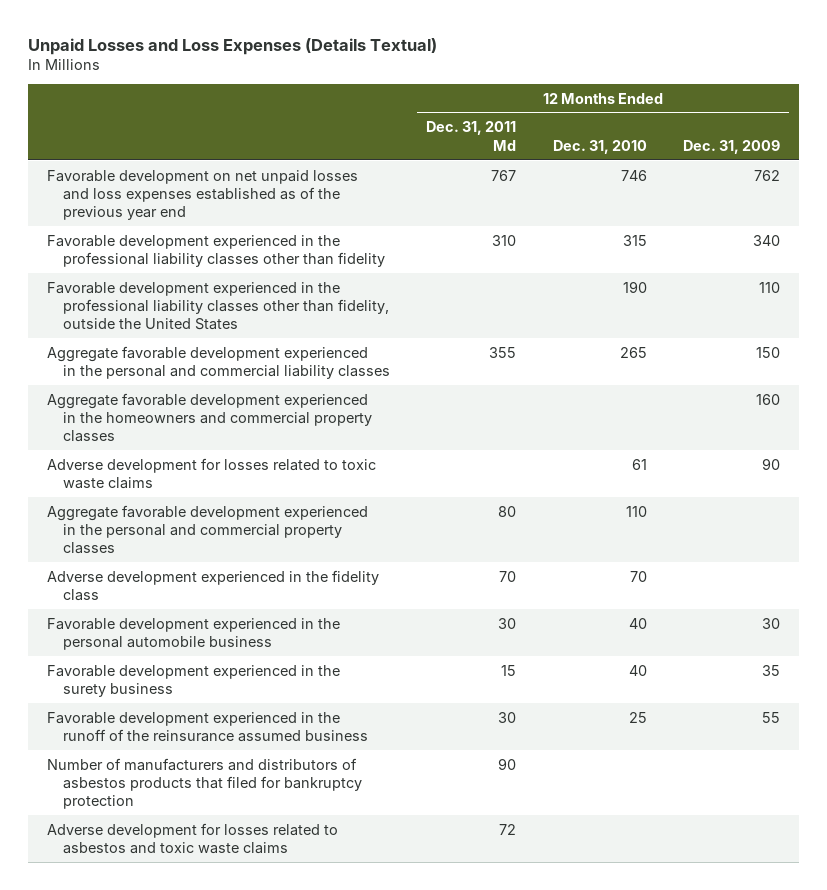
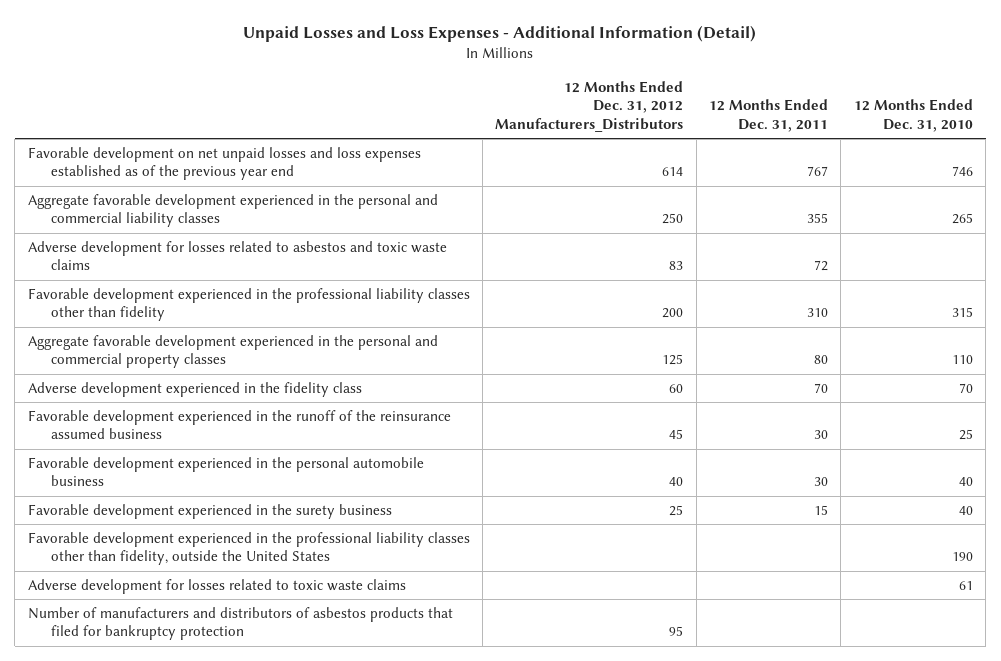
- Unpaid Losses and Loss Expenses (Details Textual)
+ Unpaid Losses and Loss Expenses - Additional Information (Detail)
- | 12 Months Ended Dec. 31, 2011 Md | 12 Months Ended Dec. 31, 2010 | 12 Months Ended Dec. 31, 2009
+ | 12 Months Ended Dec. 31, 2012 Manufacturers_Distributors | 12 Months Ended Dec. 31, 2011 | 12 Months Ended Dec. 31, 2010
- Aggregate favorable development experienced in the homeowners and commercial property classes | | | 160
moved up: Adverse development for losses related to asbestos and toxic waste claims | 83 | 72 |
moved down: Favorable development experienced in the professional liability classes other than fidelity | 200 | 310 | 315
moved up: Favorable development experienced in the runoff of the reinsurance assumed business | 45 | 30 | 25
moved down: Favorable development experienced in the professional liability classes other than fidelity, outside the United States | | | 190
moved down: Adverse development for losses related to toxic waste claims | | | 61

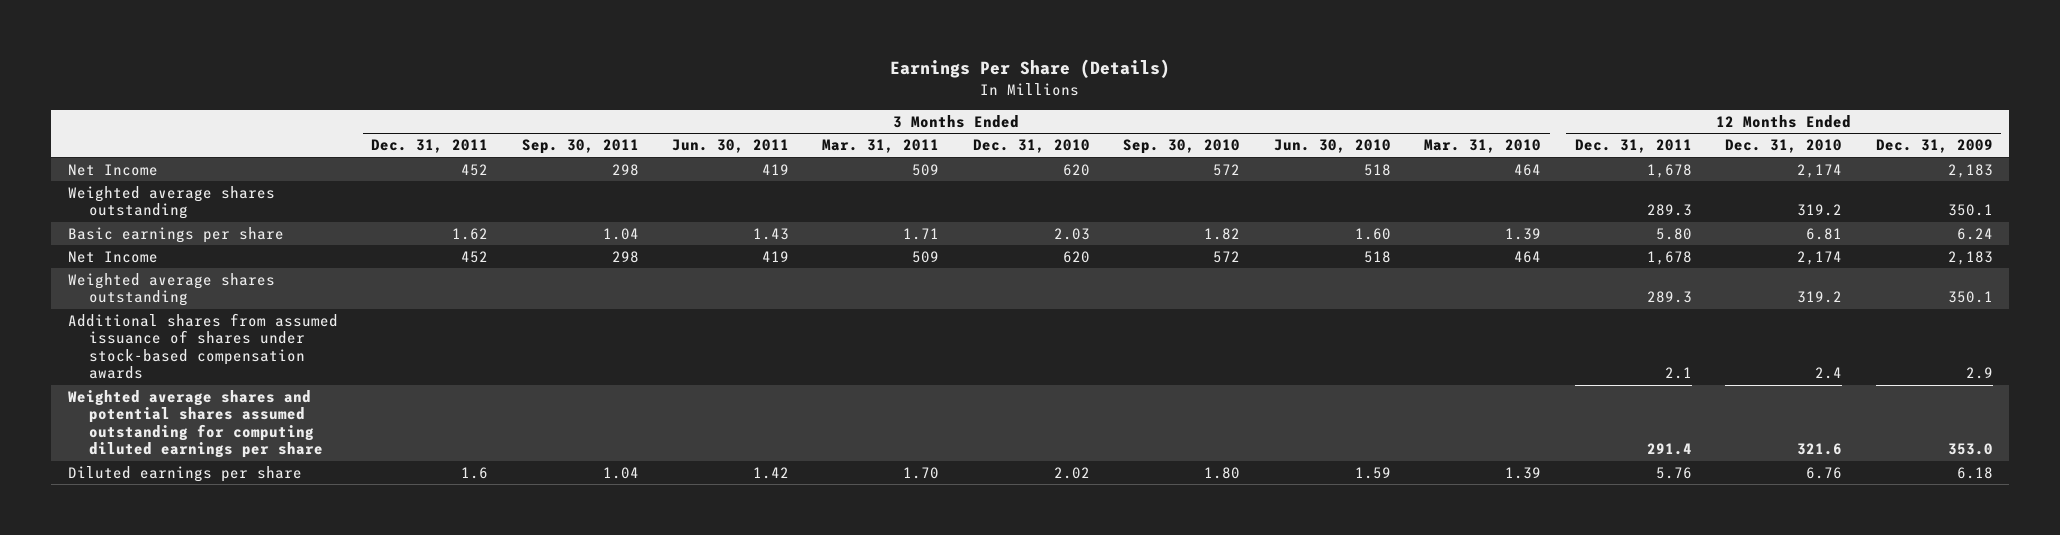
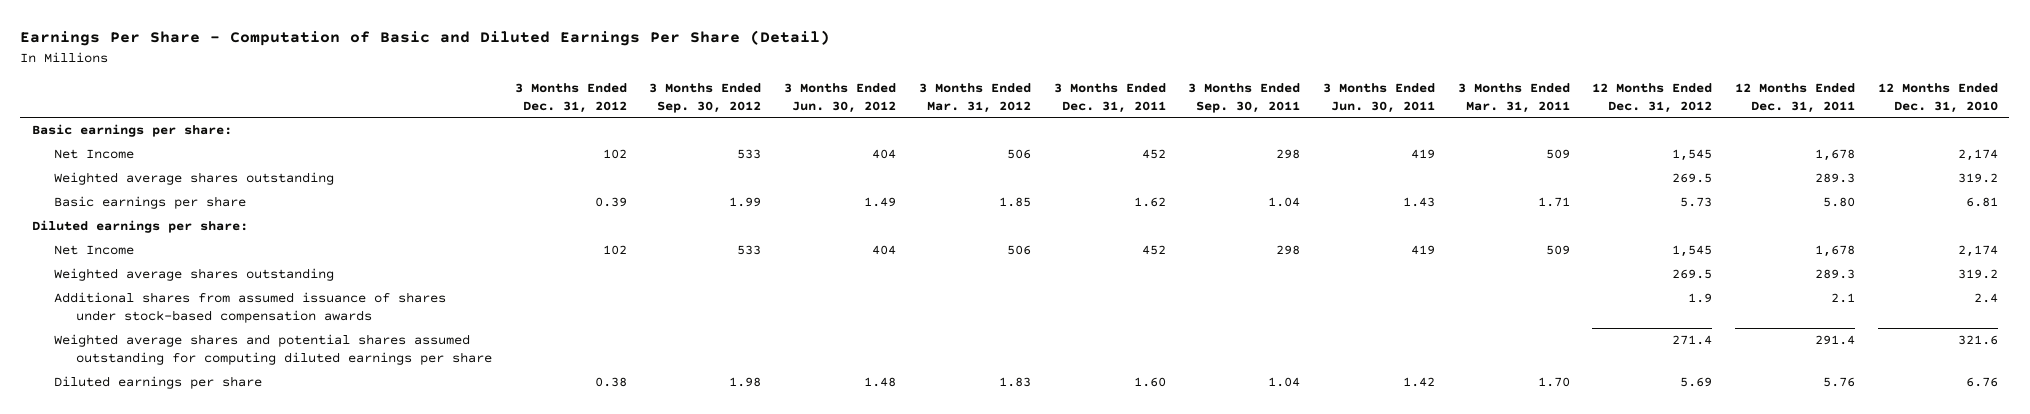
- Earnings Per Share (Details)
+ Earnings Per Share - Computation of Basic and Diluted Earnings Per Share (Detail)
- | 3 Months Ended Dec. 31, 2011 | 3 Months Ended Sep. 30, 2011 | 3 Months Ended Jun. 30, 2011 | 3 Months Ended Mar. 31, 2011 | 3 Months Ended Dec. 31, 2010 | 3 Months Ended Sep. 30, 2010 | 3 Months Ended Jun. 30, 2010 | 3 Months Ended Mar. 31, 2010 | 12 Months Ended Dec. 31, 2011 | 12 Months Ended Dec. 31, 2010 | 12 Months Ended Dec. 31, 2009
+ | 3 Months Ended Dec. 31, 2012 | 3 Months Ended Sep. 30, 2012 | 3 Months Ended Jun. 30, 2012 | 3 Months Ended Mar. 31, 2012 | 3 Months Ended Dec. 31, 2011 | 3 Months Ended Sep. 30, 2011 | 3 Months Ended Jun. 30, 2011 | 3 Months Ended Mar. 31, 2011 | 12 Months Ended Dec. 31, 2012 | 12 Months Ended Dec. 31, 2011 | 12 Months Ended Dec. 31, 2010
+ Basic earnings per share:
+ Diluted earnings per share:
- Diluted earnings per share | 1.6 | 1.04 | 1.42 | 1.70 | 2.02 | 1.80 | 1.59 | 1.39 | 5.76 | 6.76 | 6.18
+ Diluted earnings per share | 0.38 | 1.98 | 1.48 | 1.83 | 1.60 | 1.04 | 1.42 | 1.70 | 5.69 | 5.76 | 6.76

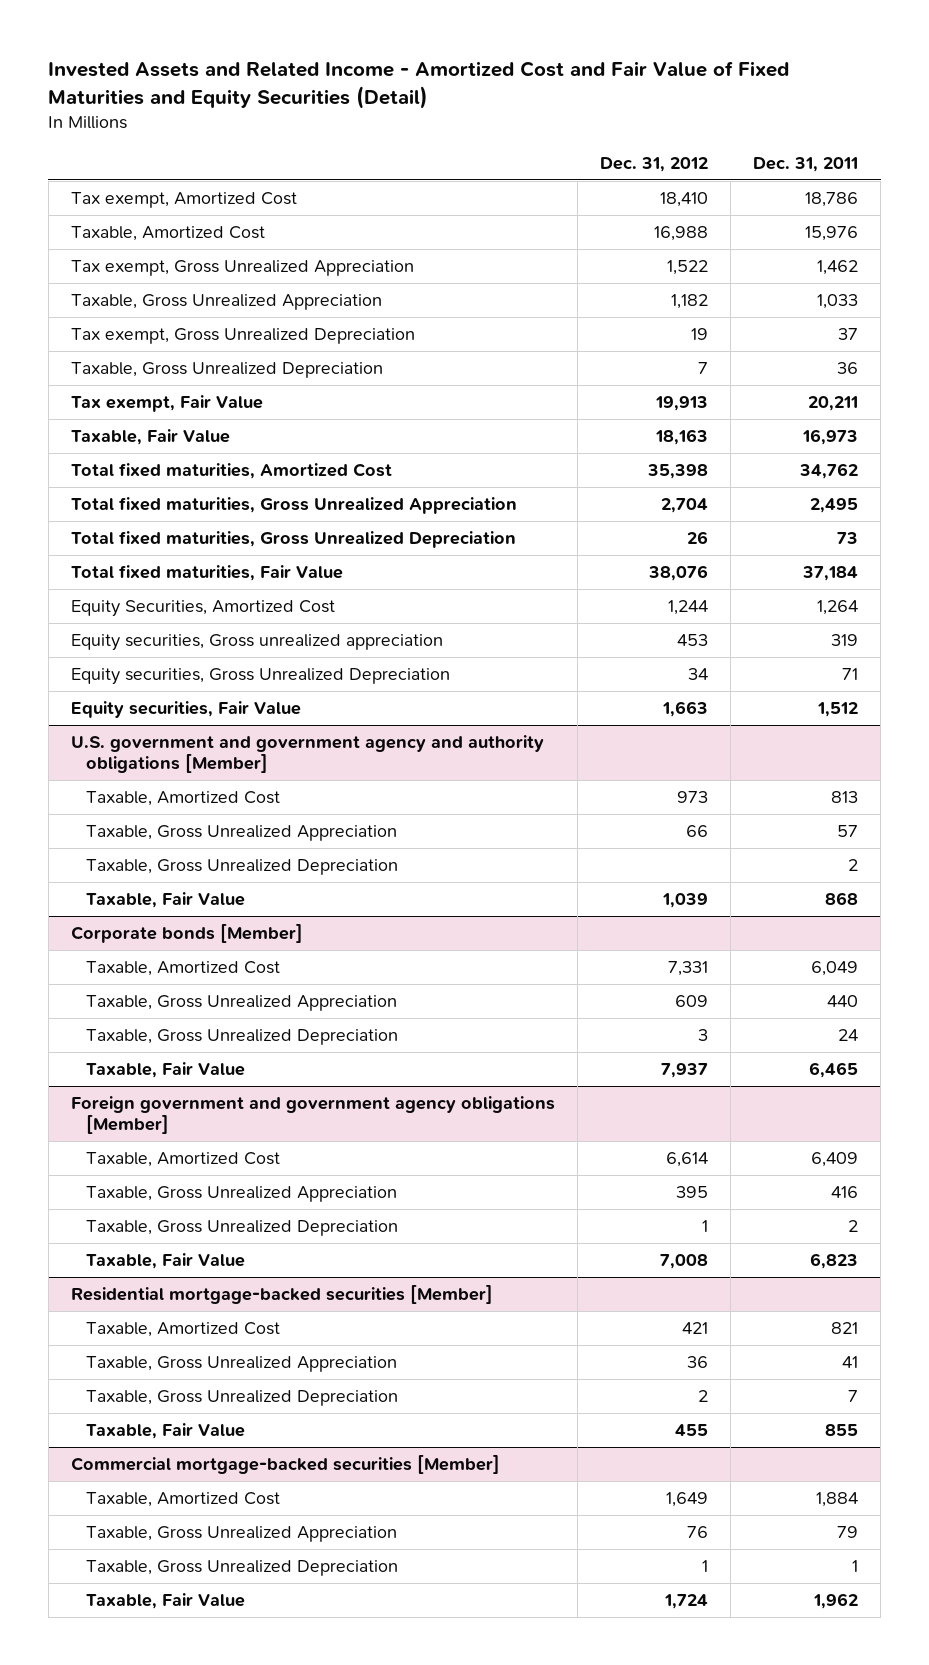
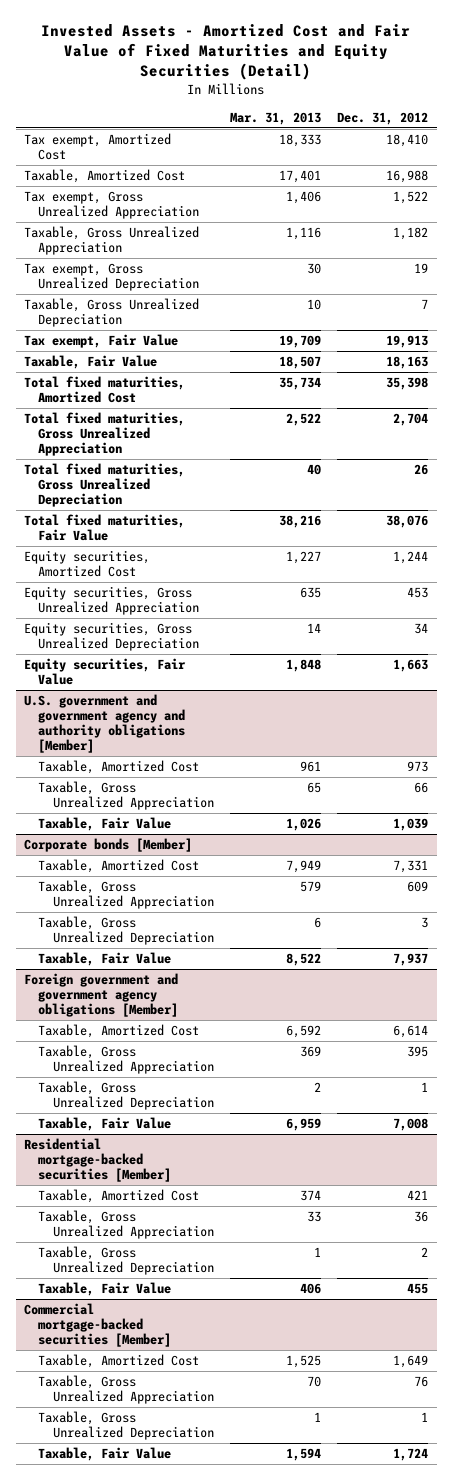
- Invested Assets and Related Income - Amortized Cost and Fair Value of Fixed Maturities and Equity Securities (Detail)
+ Invested Assets - Amortized Cost and Fair Value of Fixed Maturities and Equity Securities (Detail)
- | Dec. 31, 2012 | Dec. 31, 2011
+ | Mar. 31, 2013 | Dec. 31, 2012
- Equity Securities, Amortized Cost | 1,244 | 1,264
- Equity securities, Gross unrealized appreciation | 453 | 319
+ Equity securities, Amortized Cost | 1,227 | 1,244
+ Equity securities, Gross Unrealized Appreciation | 635 | 453
@ U.S. government and government agency and authority obligations [Member]
- Taxable, Gross Unrealized Depreciation | | 2

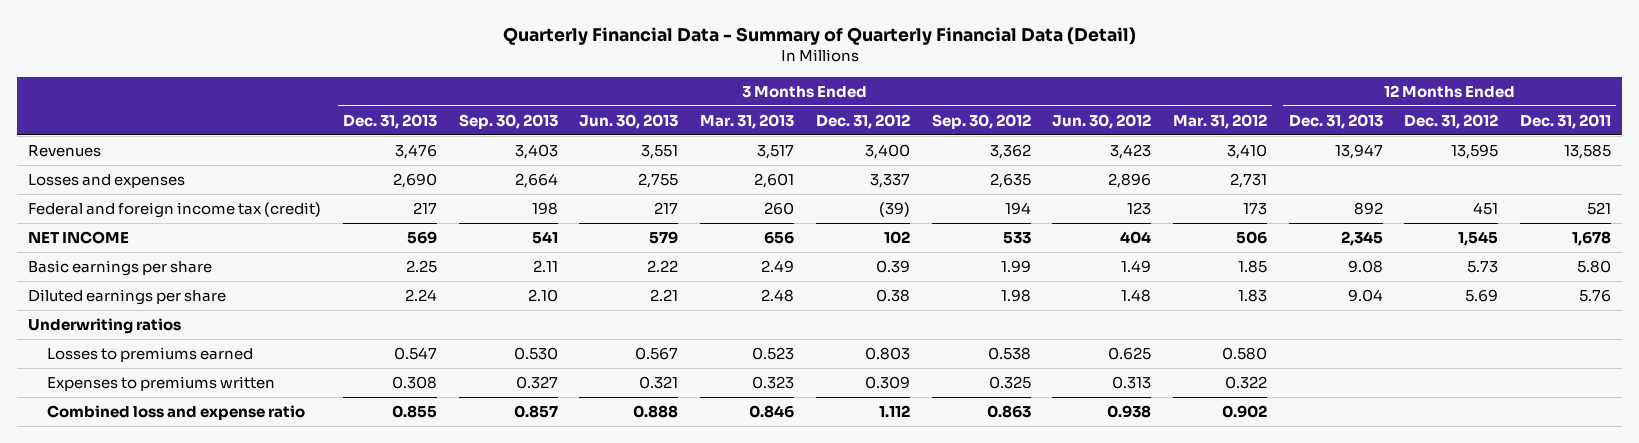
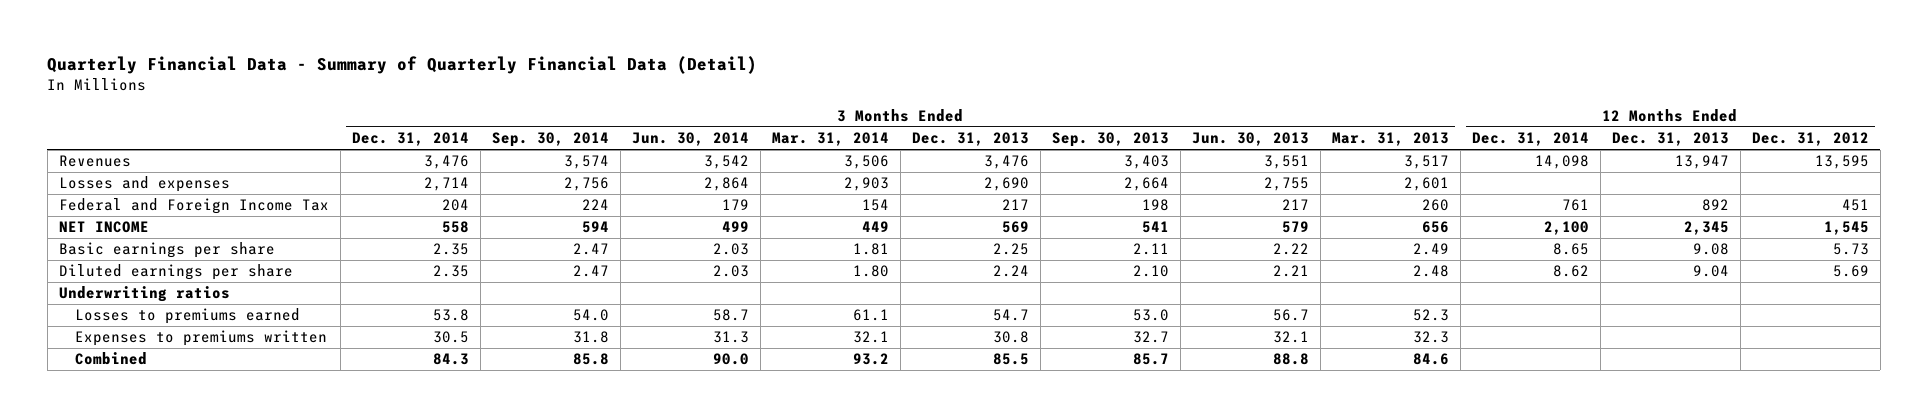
- | 3 Months Ended Dec. 31, 2013 | 3 Months Ended Sep. 30, 2013 | 3 Months Ended Jun. 30, 2013 | 3 Months Ended Mar. 31, 2013 | 3 Months Ended Dec. 31, 2012 | 3 Months Ended Sep. 30, 2012 | 3 Months Ended Jun. 30, 2012 | 3 Months Ended Mar. 31, 2012 | 12 Months Ended Dec. 31, 2013 | 12 Months Ended Dec. 31, 2012 | 12 Months Ended Dec. 31, 2011
+ | 3 Months Ended Dec. 31, 2014 | 3 Months Ended Sep. 30, 2014 | 3 Months Ended Jun. 30, 2014 | 3 Months Ended Mar. 31, 2014 | 3 Months Ended Dec. 31, 2013 | 3 Months Ended Sep. 30, 2013 | 3 Months Ended Jun. 30, 2013 | 3 Months Ended Mar. 31, 2013 | 12 Months Ended Dec. 31, 2014 | 12 Months Ended Dec. 31, 2013 | 12 Months Ended Dec. 31, 2012
- Federal and foreign income tax (credit) | 217 | 198 | 217 | 260 | (39) | 194 | 123 | 173 | 892 | 451 | 521
+ Federal and Foreign Income Tax | 204 | 224 | 179 | 154 | 217 | 198 | 217 | 260 | 761 | 892 | 451
- Losses to premiums earned | 0.547 | 0.530 | 0.567 | 0.523 | 0.803 | 0.538 | 0.625 | 0.580 | | |
- Expenses to premiums written | 0.308 | 0.327 | 0.321 | 0.323 | 0.309 | 0.325 | 0.313 | 0.322 | | |
- Combined loss and expense ratio | 0.855 | 0.857 | 0.888 | 0.846 | 1.112 | 0.863 | 0.938 | 0.902 | | |
+ Losses to premiums earned | 53.8 | 54.0 | 58.7 | 61.1 | 54.7 | 53.0 | 56.7 | 52.3 | | |
+ Expenses to premiums written | 30.5 | 31.8 | 31.3 | 32.1 | 30.8 | 32.7 | 32.1 | 32.3 | | |
+ Combined | 84.3 | 85.8 | 90.0 | 93.2 | 85.5 | 85.7 | 88.8 | 84.6 | | |

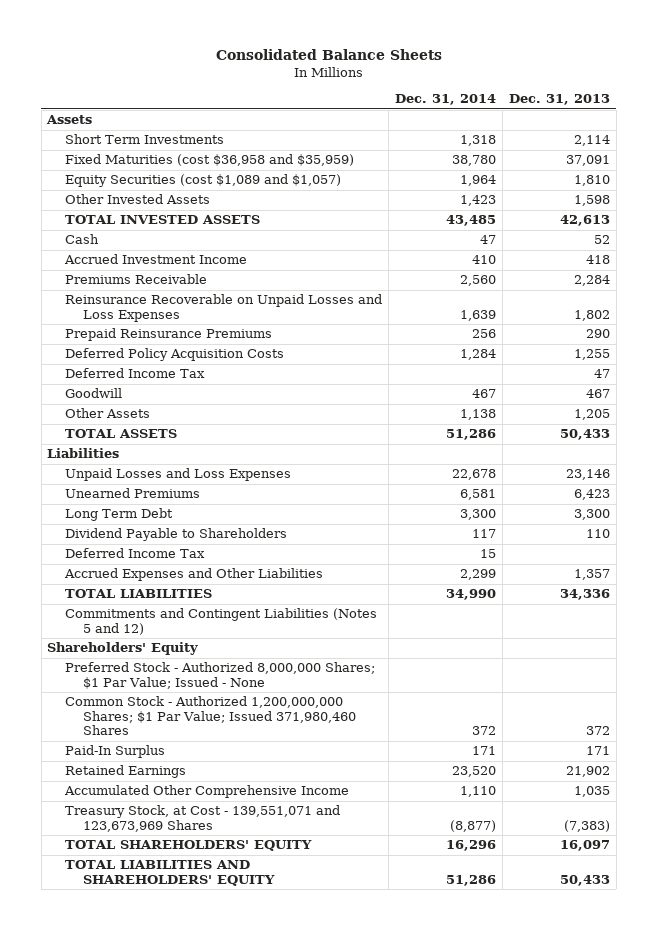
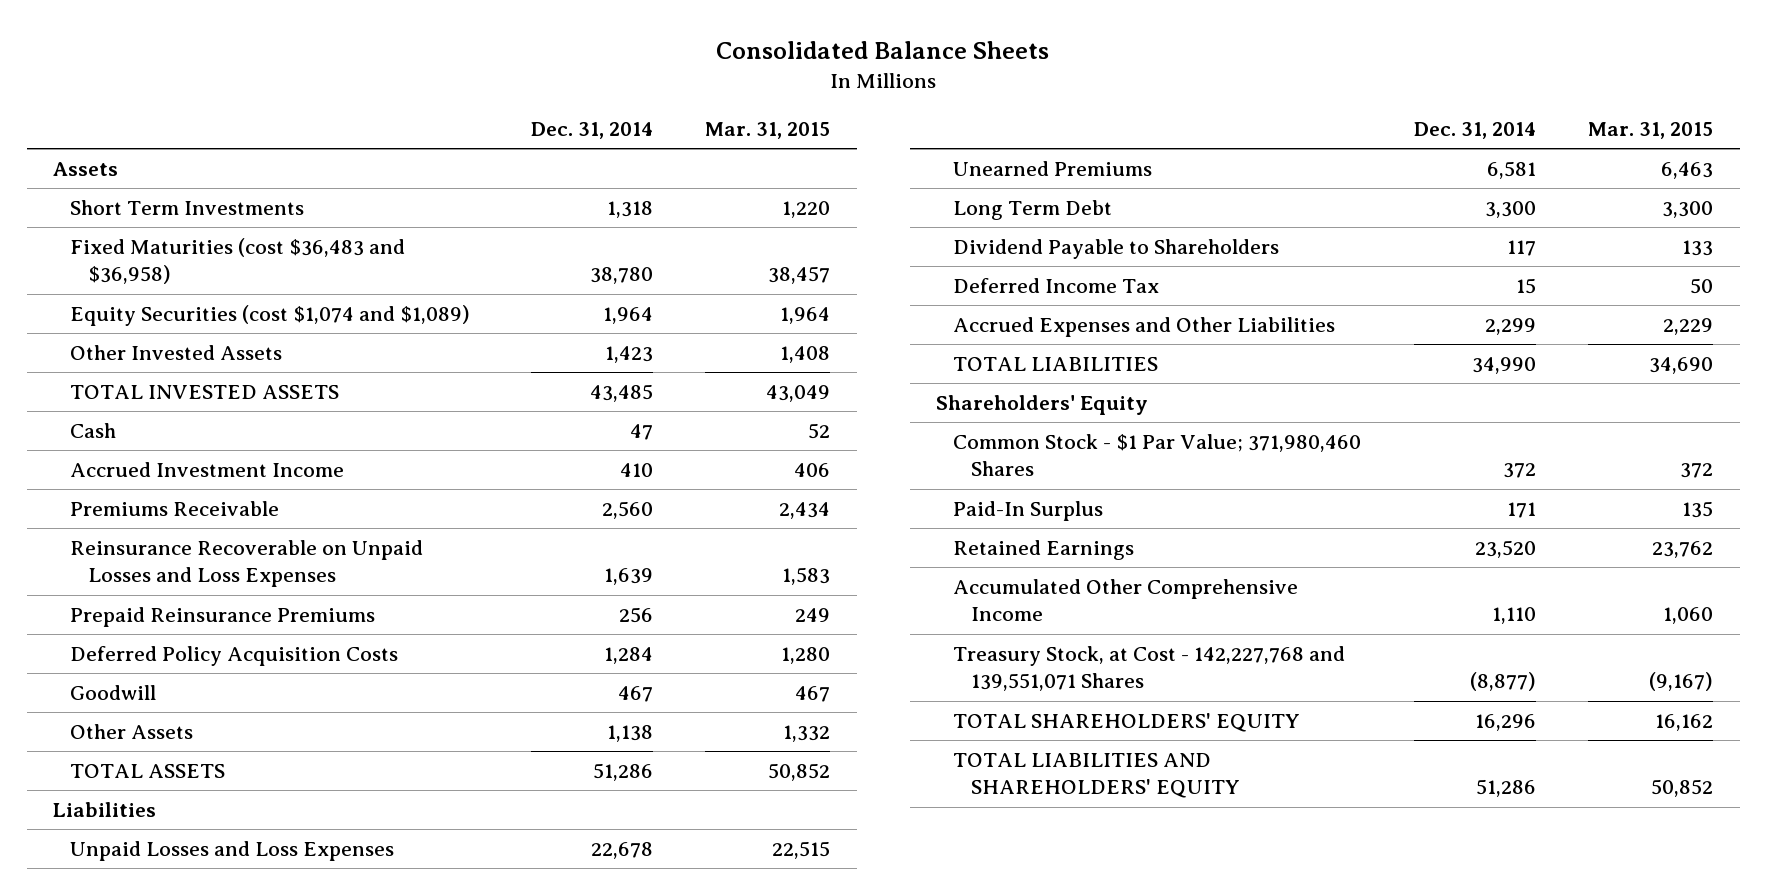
- | Dec. 31, 2014 | Dec. 31, 2013
+ | Dec. 31, 2014 | Mar. 31, 2015
- Fixed Maturities (cost $36,958 and $35,959) | 38,780 | 37,091
- Equity Securities (cost $1,089 and $1,057) | 1,964 | 1,810
+ Fixed Maturities (cost $36,483 and $36,958) | 38,780 | 38,457
+ Equity Securities (cost $1,074 and $1,089) | 1,964 | 1,964
- Deferred Income Tax | | 47
- Commitments and Contingent Liabilities (Notes 5 and 12)
- Preferred Stock - Authorized 8,000,000 Shares; $1 Par Value; Issued - None
- Common Stock - Authorized 1,200,000,000 Shares; $1 Par Value; Issued 371,980,460 Shares | 372 | 372
+ Common Stock - $1 Par Value; 371,980,460 Shares | 372 | 372
- Treasury Stock, at Cost - 139,551,071 and 123,673,969 Shares | (8,877) | (7,383)
+ Treasury Stock, at Cost - 142,227,768 and 139,551,071 Shares | (8,877) | (9,167)

